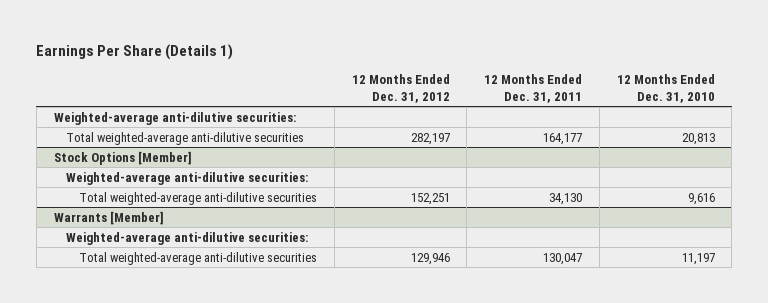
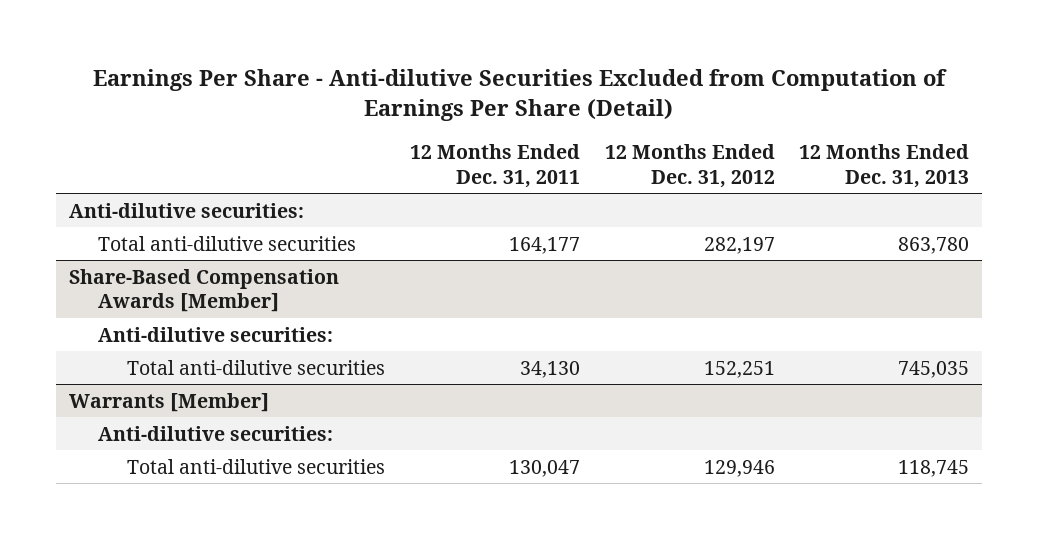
- Earnings Per Share (Details 1)
+ Earnings Per Share - Anti-dilutive Securities Excluded from Computation of Earnings Per Share (Detail)
- | 12 Months Ended Dec. 31, 2012 | 12 Months Ended Dec. 31, 2011 | 12 Months Ended Dec. 31, 2010
+ | 12 Months Ended Dec. 31, 2011 | 12 Months Ended Dec. 31, 2012 | 12 Months Ended Dec. 31, 2013
- Weighted-average anti-dilutive securities:
- Total weighted-average anti-dilutive securities | 282,197 | 164,177 | 20,813
- Stock Options [Member]
- Weighted-average anti-dilutive securities:
- Total weighted-average anti-dilutive securities | 152,251 | 34,130 | 9,616
+ Anti-dilutive securities:
+ Total anti-dilutive securities | 164,177 | 282,197 | 863,780
+ Share-Based Compensation Awards [Member]
+ Anti-dilutive securities:
+ Total anti-dilutive securities | 34,130 | 152,251 | 745,035
@ Warrants [Member]
- Weighted-average anti-dilutive securities:
- Total weighted-average anti-dilutive securities | 129,946 | 130,047 | 11,197
+ Anti-dilutive securities:
+ Total anti-dilutive securities | 130,047 | 129,946 | 118,745

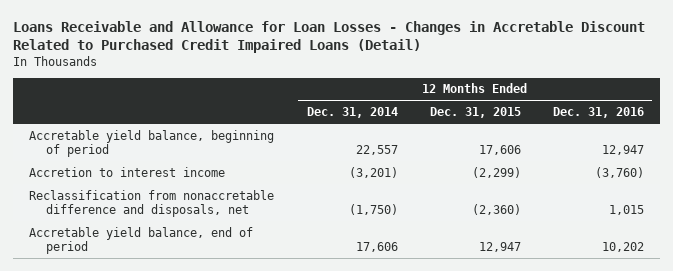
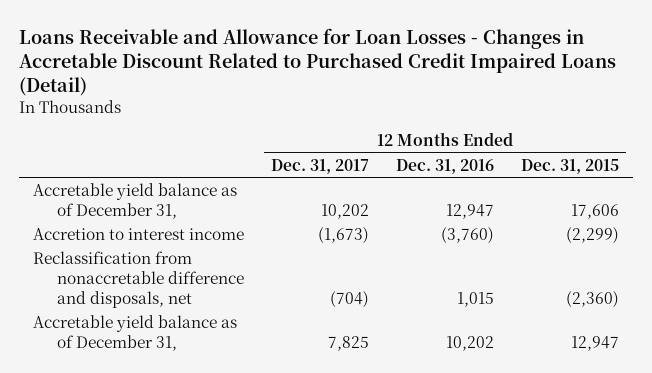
- | 12 Months Ended Dec. 31, 2014 | 12 Months Ended Dec. 31, 2015 | 12 Months Ended Dec. 31, 2016
+ | 12 Months Ended Dec. 31, 2017 | 12 Months Ended Dec. 31, 2016 | 12 Months Ended Dec. 31, 2015
- Accretable yield balance, beginning of period | 22,557 | 17,606 | 12,947
+ Accretable yield balance as of December 31, | 10,202 | 12,947 | 17,606
- Accretable yield balance, end of period | 17,606 | 12,947 | 10,202
+ Accretable yield balance as of December 31, | 7,825 | 10,202 | 12,947

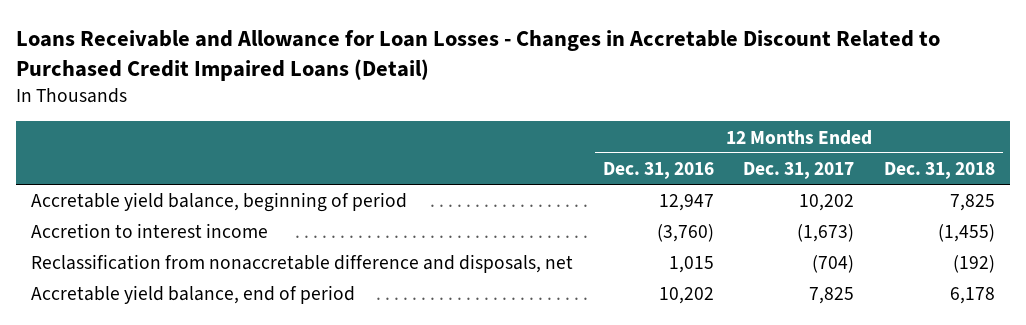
- | 12 Months Ended Dec. 31, 2017 | 12 Months Ended Dec. 31, 2016 | 12 Months Ended Dec. 31, 2015
+ | 12 Months Ended Dec. 31, 2016 | 12 Months Ended Dec. 31, 2017 | 12 Months Ended Dec. 31, 2018
- Accretable yield balance as of December 31, | 10,202 | 12,947 | 17,606
+ Accretable yield balance, beginning of period | 12,947 | 10,202 | 7,825
- Accretable yield balance as of December 31, | 7,825 | 10,202 | 12,947
+ Accretable yield balance, end of period | 10,202 | 7,825 | 6,178

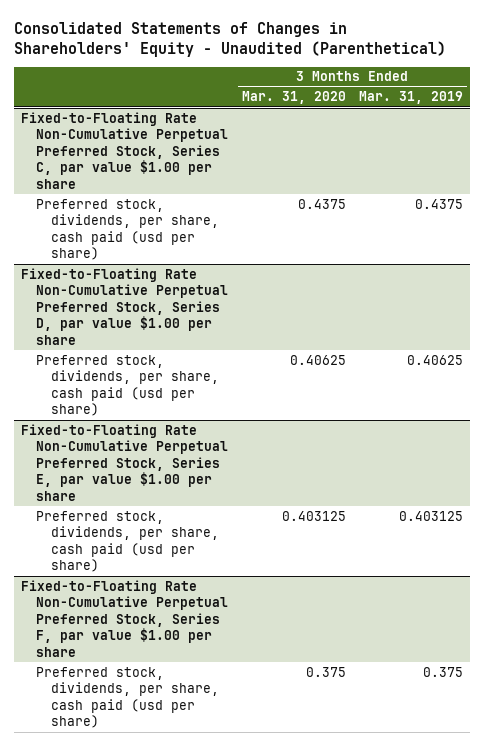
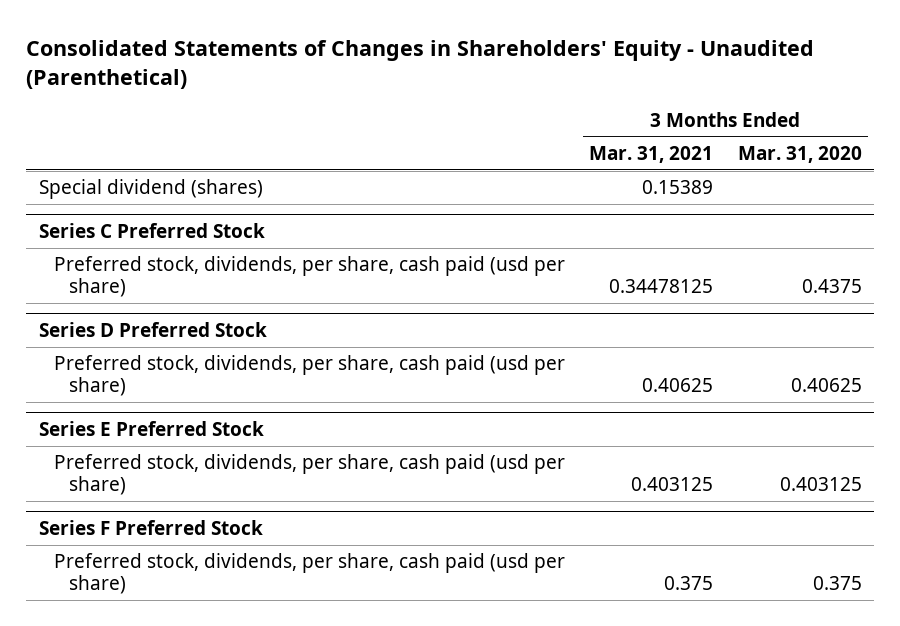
- | 3 Months Ended Mar. 31, 2020 | 3 Months Ended Mar. 31, 2019
+ | 3 Months Ended Mar. 31, 2021 | 3 Months Ended Mar. 31, 2020
- Fixed-to-Floating Rate Non-Cumulative Perpetual Preferred Stock, Series C, par value $1.00 per share
+ Special dividend (shares) | 0.15389 |
+ Series C Preferred Stock
- Fixed-to-Floating Rate Non-Cumulative Perpetual Preferred Stock, Series D, par value $1.00 per share
+ Series D Preferred Stock
- Fixed-to-Floating Rate Non-Cumulative Perpetual Preferred Stock, Series E, par value $1.00 per share
+ Series E Preferred Stock
- Fixed-to-Floating Rate Non-Cumulative Perpetual Preferred Stock, Series F, par value $1.00 per share
+ Series F Preferred Stock

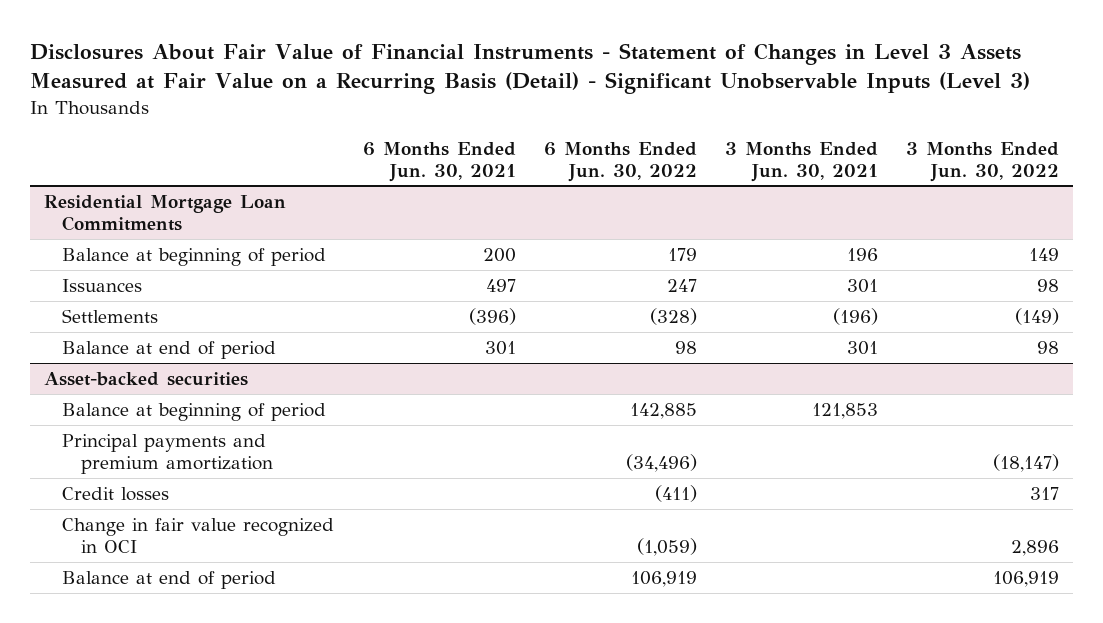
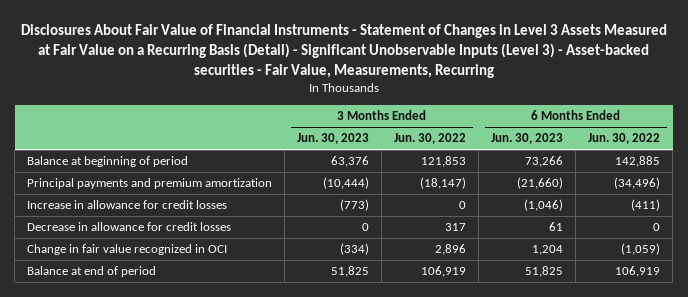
- Disclosures About Fair Value of Financial Instruments - Statement of Changes in Level 3 Assets Measured at Fair Value on a Recurring Basis (Detail) - Significant Unobservable Inputs (Level 3)
+ Disclosures About Fair Value of Financial Instruments - Statement of Changes in Level 3 Assets Measured at Fair Value on a Recurring Basis (Detail) - Significant Unobservable Inputs (Level 3) - Asset-backed securities - Fair Value, Measurements, Recurring
- | 6 Months Ended Jun. 30, 2021 | 6 Months Ended Jun. 30, 2022 | 3 Months Ended Jun. 30, 2021 | 3 Months Ended Jun. 30, 2022
+ | 3 Months Ended Jun. 30, 2023 | 3 Months Ended Jun. 30, 2022 | 6 Months Ended Jun. 30, 2023 | 6 Months Ended Jun. 30, 2022
- Residential Mortgage Loan Commitments
- Balance at beginning of period | 200 | 179 | 196 | 149
- Issuances | 497 | 247 | 301 | 98
- Settlements | (396) | (328) | (196) | (149)
- Balance at end of period | 301 | 98 | 301 | 98
- Asset-backed securities
- Balance at beginning of period | | 142,885 | 121,853 |
+ Balance at beginning of period | 63,376 | 121,853 | 73,266 | 142,885
- Credit losses | | (411) | | 317
+ Increase in allowance for credit losses | (773) | 0 | (1,046) | (411)
+ Decrease in allowance for credit losses | 0 | 317 | 61 | 0

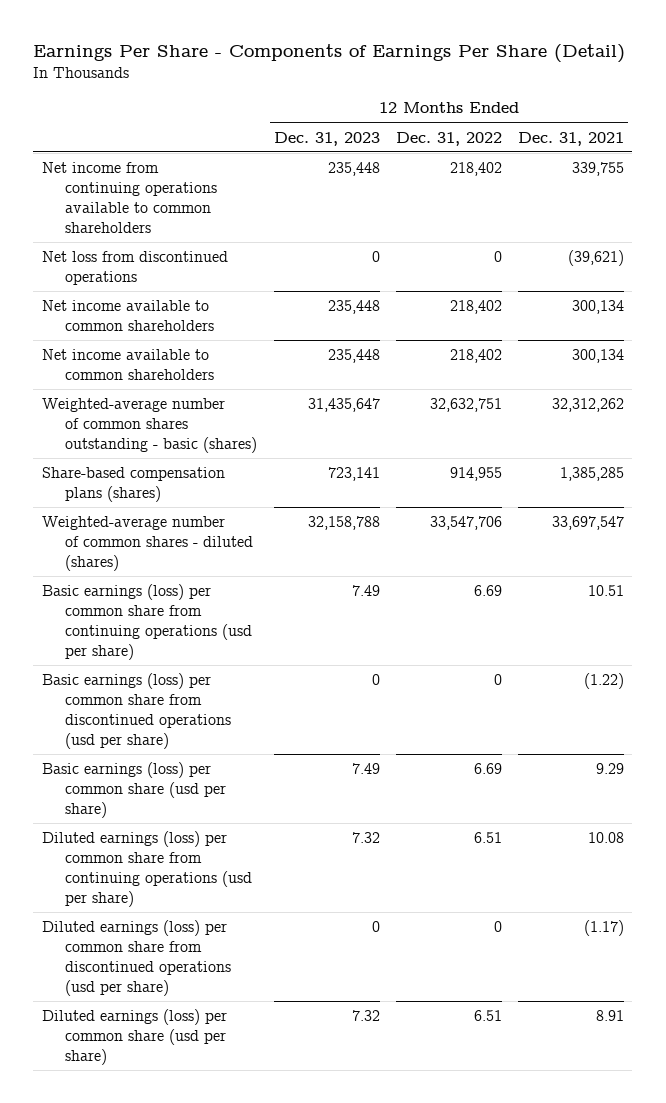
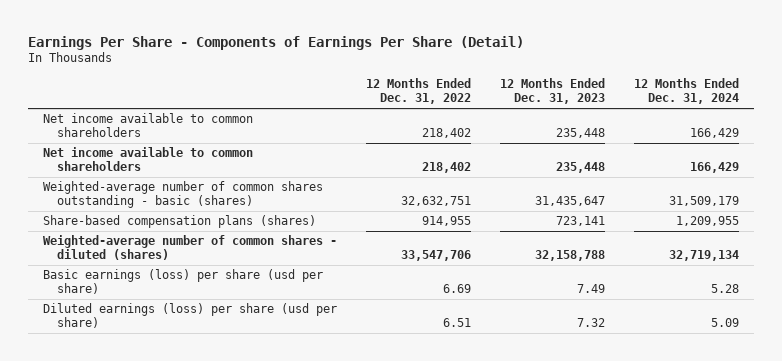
- | 12 Months Ended Dec. 31, 2023 | 12 Months Ended Dec. 31, 2022 | 12 Months Ended Dec. 31, 2021
+ | 12 Months Ended Dec. 31, 2022 | 12 Months Ended Dec. 31, 2023 | 12 Months Ended Dec. 31, 2024
- Net income from continuing operations available to common shareholders | 235,448 | 218,402 | 339,755
- Net loss from discontinued operations | 0 | 0 | (39,621)
- Basic earnings (loss) per common share from continuing operations (usd per share) | 7.49 | 6.69 | 10.51
- Basic earnings (loss) per common share from discontinued operations (usd per share) | 0 | 0 | (1.22)
- Basic earnings (loss) per common share (usd per share) | 7.49 | 6.69 | 9.29
- Diluted earnings (loss) per common share from continuing operations (usd per share) | 7.32 | 6.51 | 10.08
- Diluted earnings (loss) per common share from discontinued operations (usd per share) | 0 | 0 | (1.17)
- Diluted earnings (loss) per common share (usd per share) | 7.32 | 6.51 | 8.91
+ Basic earnings (loss) per share (usd per share) | 6.69 | 7.49 | 5.28
+ Diluted earnings (loss) per share (usd per share) | 6.51 | 7.32 | 5.09

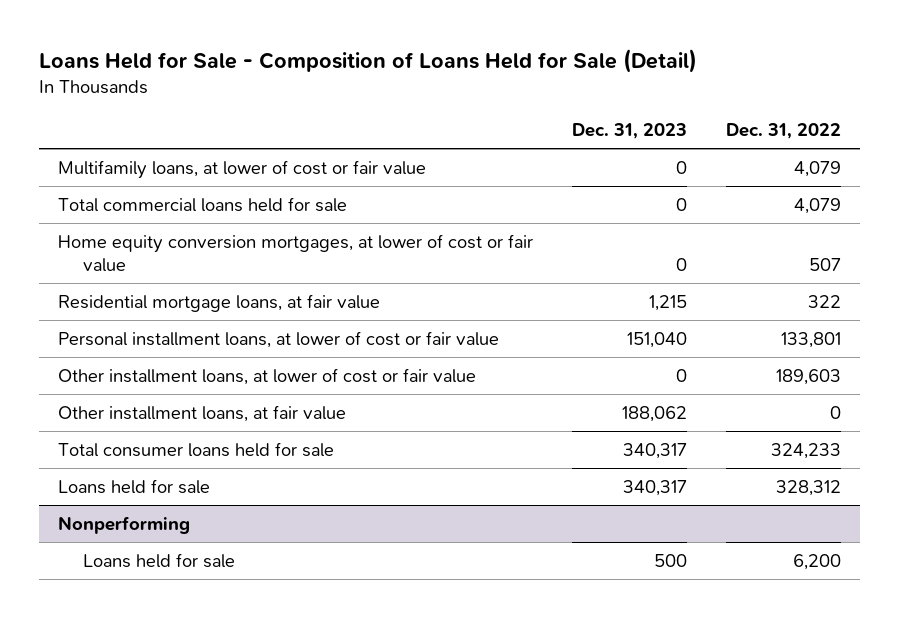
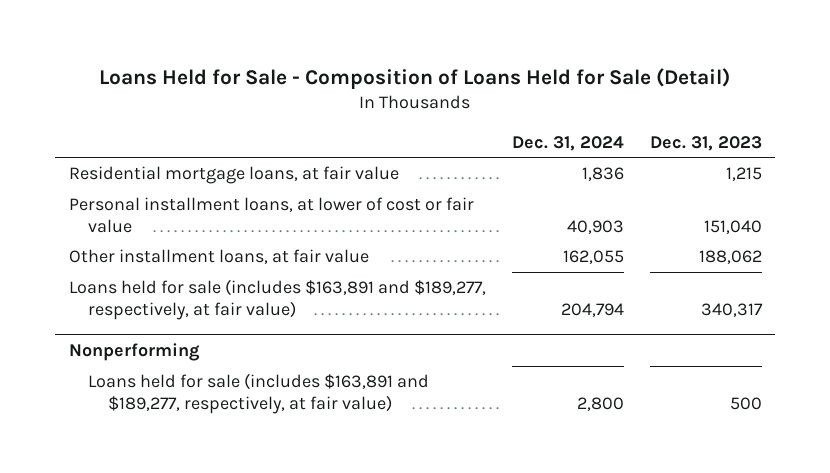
- | Dec. 31, 2023 | Dec. 31, 2022
+ | Dec. 31, 2024 | Dec. 31, 2023
- Multifamily loans, at lower of cost or fair value | 0 | 4,079
- Total commercial loans held for sale | 0 | 4,079
- Home equity conversion mortgages, at lower of cost or fair value | 0 | 507
- Other installment loans, at lower of cost or fair value | 0 | 189,603
- Total consumer loans held for sale | 340,317 | 324,233
- Loans held for sale | 340,317 | 328,312
+ Loans held for sale (includes $163,891 and $189,277, respectively, at fair value) | 204,794 | 340,317
@ Nonperforming
- Loans held for sale | 500 | 6,200
+ Loans held for sale (includes $163,891 and $189,277, respectively, at fair value) | 2,800 | 500

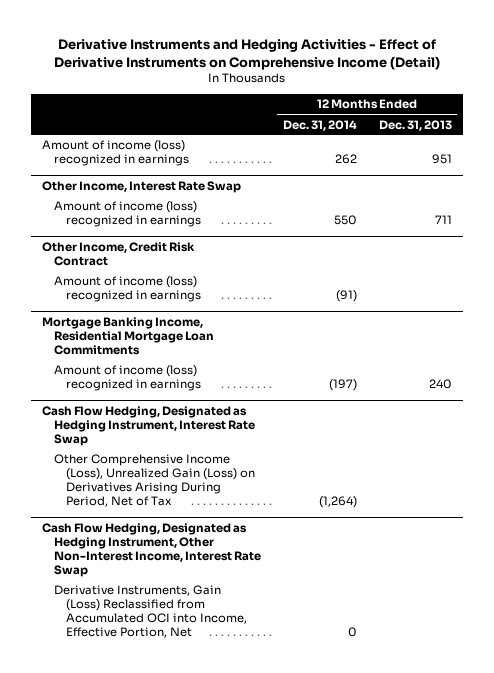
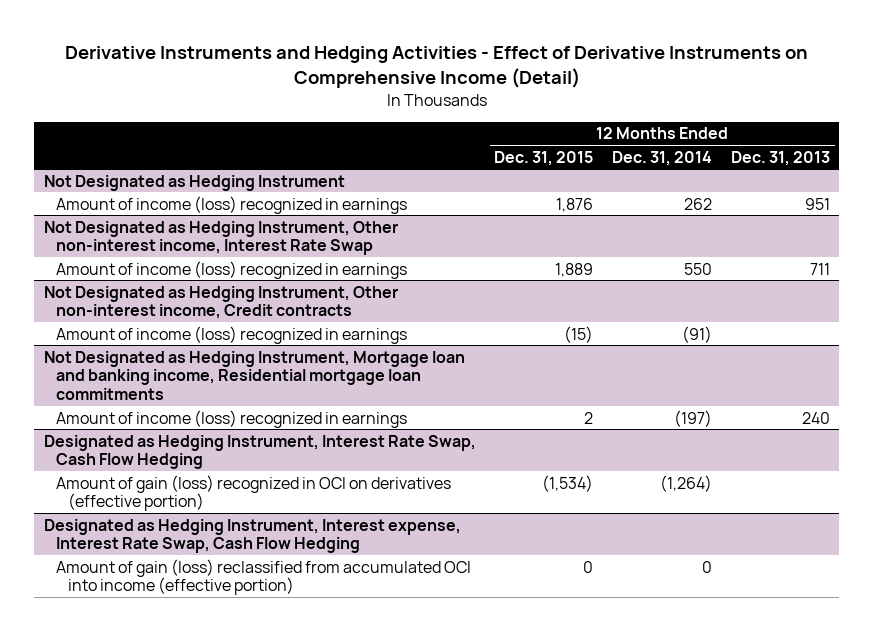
- | 12 Months Ended Dec. 31, 2014 | 12 Months Ended Dec. 31, 2013
+ | 12 Months Ended Dec. 31, 2015 | 12 Months Ended Dec. 31, 2014 | 12 Months Ended Dec. 31, 2013
+ Not Designated as Hedging Instrument
- Other Income, Interest Rate Swap
+ Not Designated as Hedging Instrument, Other non-interest income, Interest Rate Swap
- Other Income, Credit Risk Contract
+ Not Designated as Hedging Instrument, Other non-interest income, Credit contracts
- Mortgage Banking Income, Residential Mortgage Loan Commitments
+ Not Designated as Hedging Instrument, Mortgage loan and banking income, Residential mortgage loan commitments
- Cash Flow Hedging, Designated as Hedging Instrument, Interest Rate Swap
- Other Comprehensive Income (Loss), Unrealized Gain (Loss) on Derivatives Arising During Period, Net of Tax | (1,264) |
- Cash Flow Hedging, Designated as Hedging Instrument, Other Non-Interest Income, Interest Rate Swap
- Derivative Instruments, Gain (Loss) Reclassified from Accumulated OCI into Income, Effective Portion, Net | 0 |
+ Designated as Hedging Instrument, Interest Rate Swap, Cash Flow Hedging
+ Amount of gain (loss) recognized in OCI on derivatives (effective portion) | (1,534) | (1,264) |
+ Designated as Hedging Instrument, Interest expense, Interest Rate Swap, Cash Flow Hedging
+ Amount of gain (loss) reclassified from accumulated OCI into income (effective portion) | 0 | 0 |

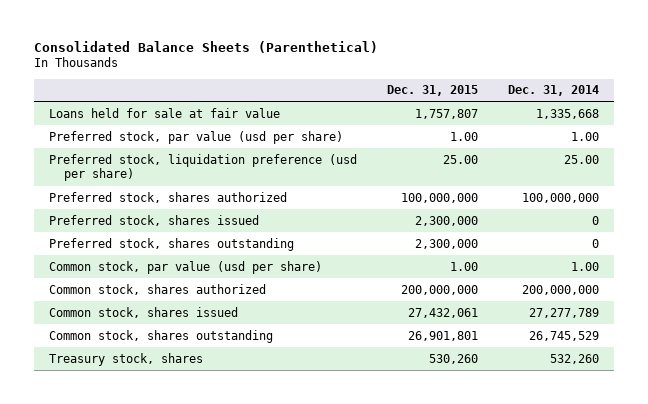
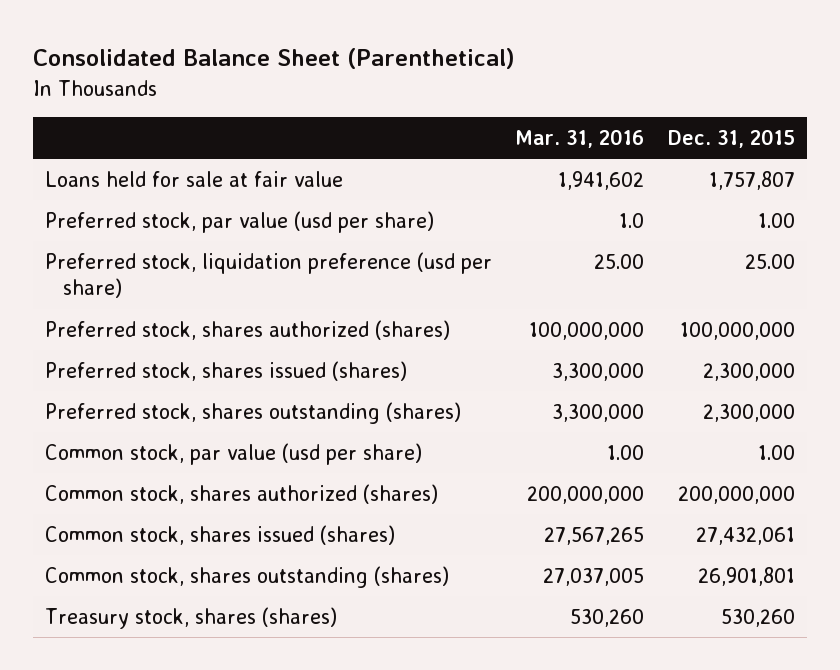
- Consolidated Balance Sheets (Parenthetical)
+ Consolidated Balance Sheet (Parenthetical)
- | Dec. 31, 2015 | Dec. 31, 2014
+ | Mar. 31, 2016 | Dec. 31, 2015
- Preferred stock, shares authorized | 100,000,000 | 100,000,000
- Preferred stock, shares issued | 2,300,000 | 0
- Preferred stock, shares outstanding | 2,300,000 | 0
+ Preferred stock, shares authorized (shares) | 100,000,000 | 100,000,000
+ Preferred stock, shares issued (shares) | 3,300,000 | 2,300,000
+ Preferred stock, shares outstanding (shares) | 3,300,000 | 2,300,000
- Common stock, shares authorized | 200,000,000 | 200,000,000
- Common stock, shares issued | 27,432,061 | 27,277,789
- Common stock, shares outstanding | 26,901,801 | 26,745,529
- Treasury stock, shares | 530,260 | 532,260
+ Common stock, shares authorized (shares) | 200,000,000 | 200,000,000
+ Common stock, shares issued (shares) | 27,567,265 | 27,432,061
+ Common stock, shares outstanding (shares) | 27,037,005 | 26,901,801
+ Treasury stock, shares (shares) | 530,260 | 530,260

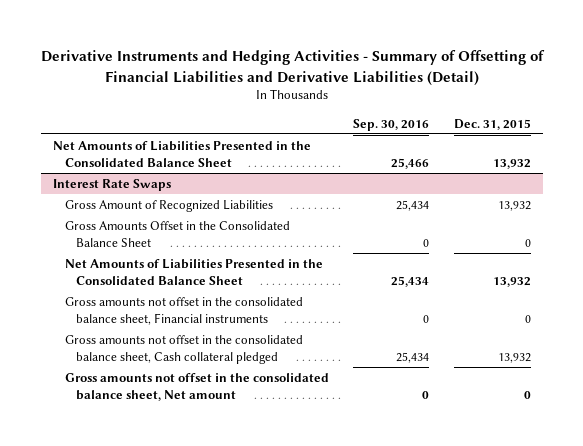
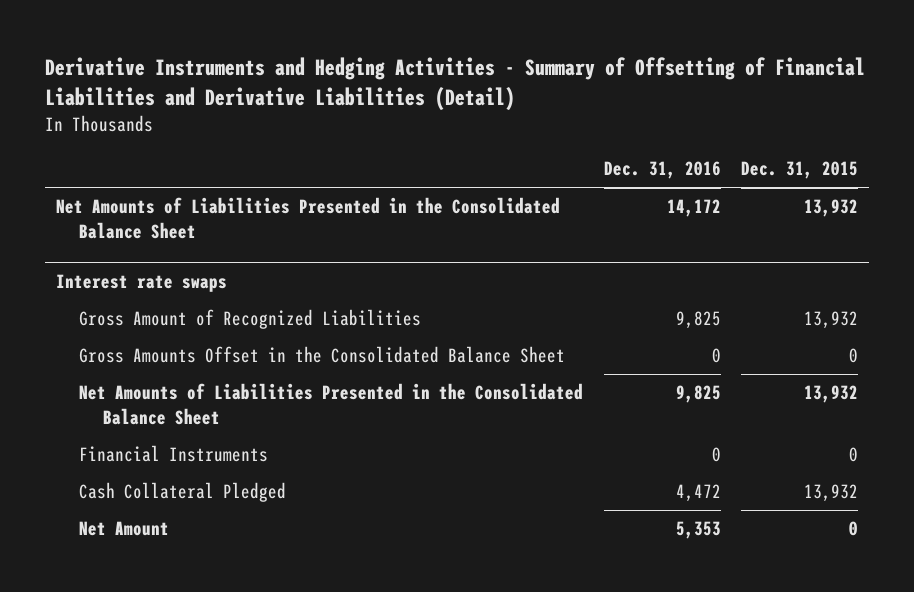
- | Sep. 30, 2016 | Dec. 31, 2015
+ | Dec. 31, 2016 | Dec. 31, 2015
- Interest Rate Swaps
+ Interest rate swaps
- Gross amounts not offset in the consolidated balance sheet, Financial instruments | 0 | 0
- Gross amounts not offset in the consolidated balance sheet, Cash collateral pledged | 25,434 | 13,932
- Gross amounts not offset in the consolidated balance sheet, Net amount | 0 | 0
+ Financial Instruments | 0 | 0
+ Cash Collateral Pledged | 4,472 | 13,932
+ Net Amount | 5,353 | 0

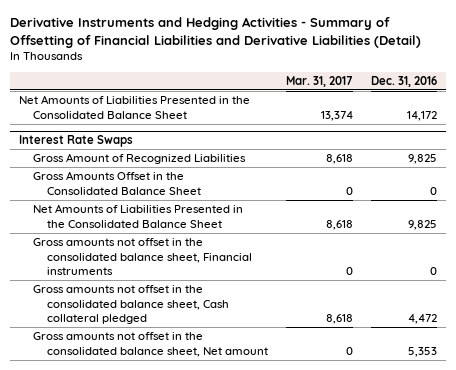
- | Dec. 31, 2016 | Dec. 31, 2015
+ | Mar. 31, 2017 | Dec. 31, 2016
- Interest rate swaps
+ Interest Rate Swaps
- Financial Instruments | 0 | 0
- Cash Collateral Pledged | 4,472 | 13,932
- Net Amount | 5,353 | 0
+ Gross amounts not offset in the consolidated balance sheet, Financial instruments | 0 | 0
+ Gross amounts not offset in the consolidated balance sheet, Cash collateral pledged | 8,618 | 4,472
+ Gross amounts not offset in the consolidated balance sheet, Net amount | 0 | 5,353

